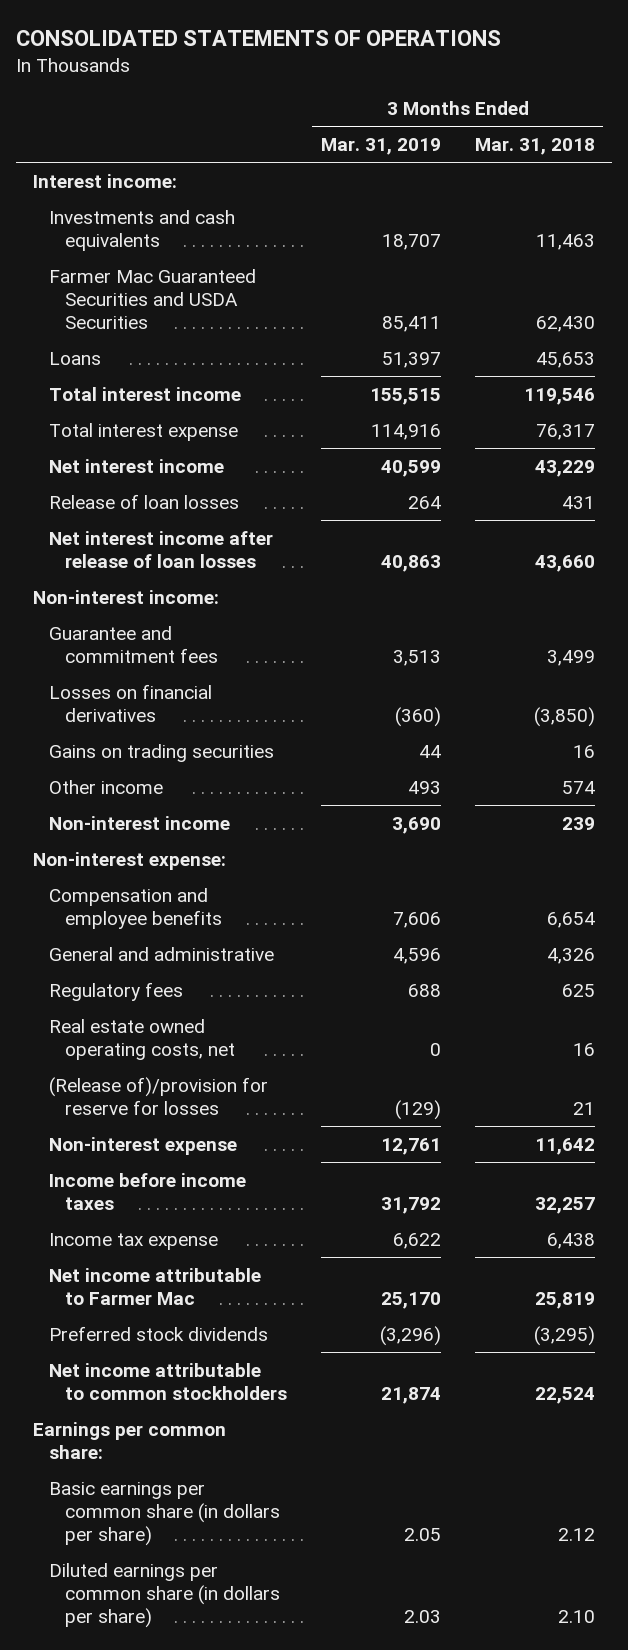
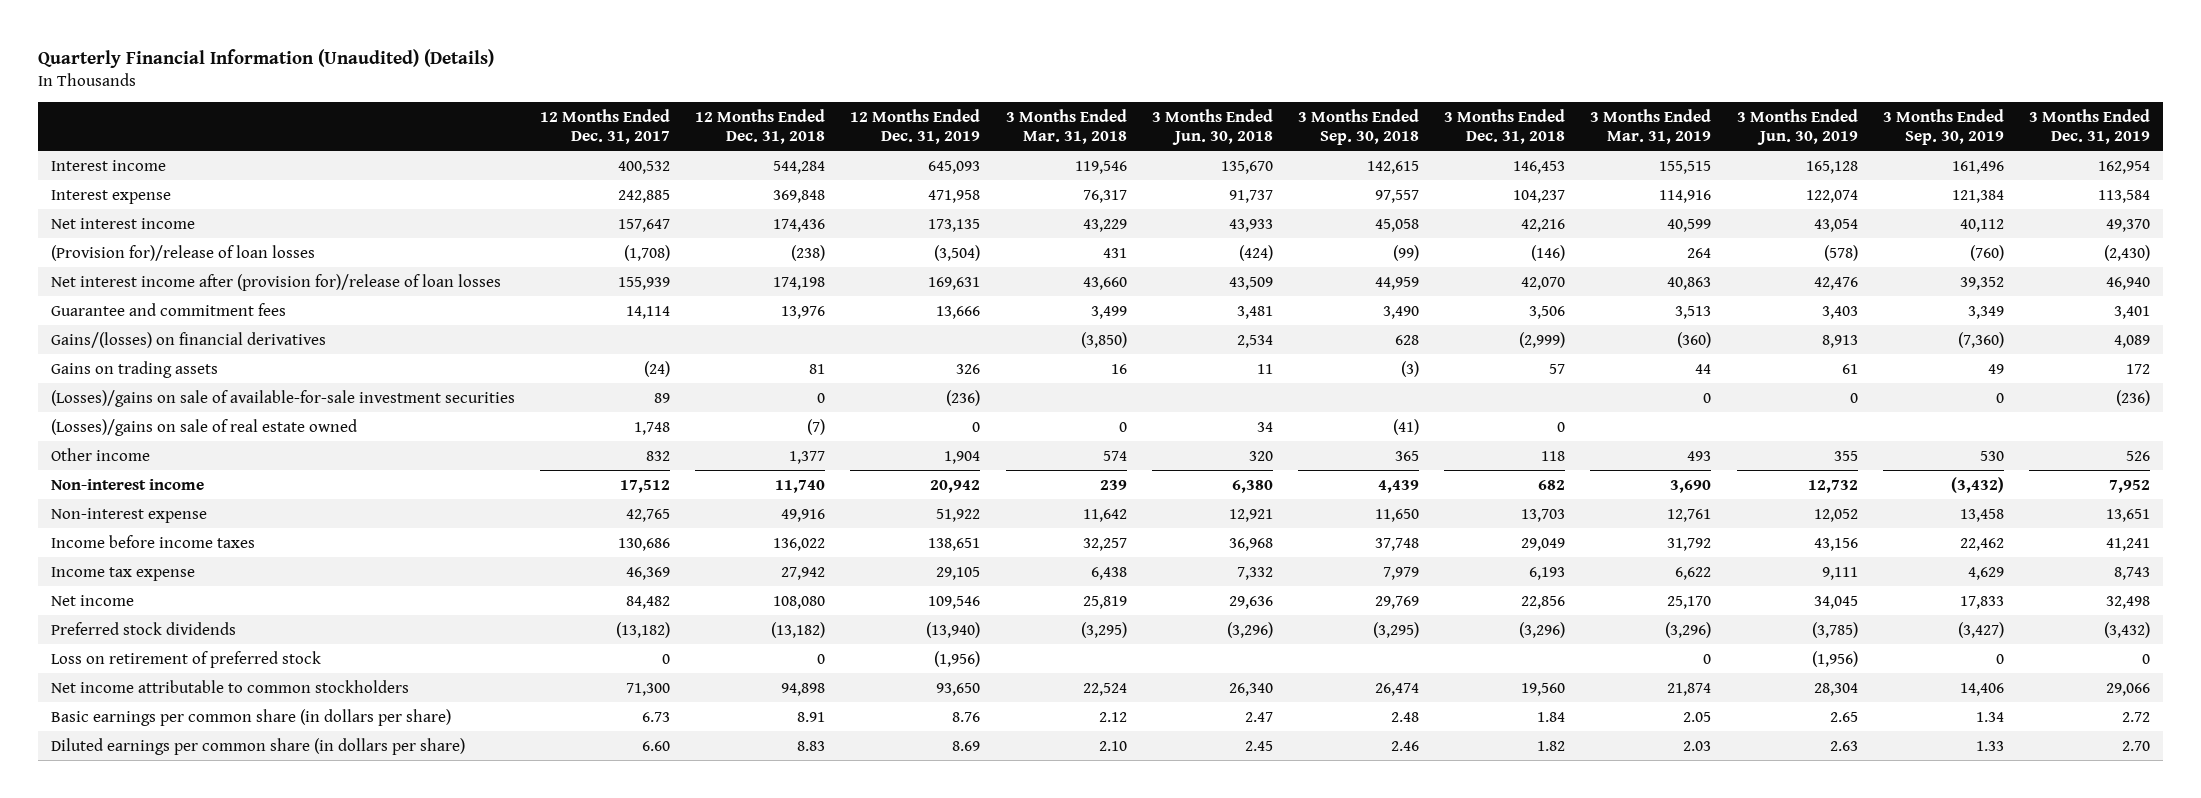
- CONSOLIDATED STATEMENTS OF OPERATIONS
+ Quarterly Financial Information (Unaudited) (Details)
- | 3 Months Ended Mar. 31, 2019 | 3 Months Ended Mar. 31, 2018
+ | 12 Months Ended Dec. 31, 2017 | 12 Months Ended Dec. 31, 2018 | 12 Months Ended Dec. 31, 2019 | 3 Months Ended Mar. 31, 2018 | 3 Months Ended Jun. 30, 2018 | 3 Months Ended Sep. 30, 2018 | 3 Months Ended Dec. 31, 2018 | 3 Months Ended Mar. 31, 2019 | 3 Months Ended Jun. 30, 2019 | 3 Months Ended Sep. 30, 2019 | 3 Months Ended Dec. 31, 2019
- Interest income:
- Investments and cash equivalents | 18,707 | 11,463
- Farmer Mac Guaranteed Securities and USDA Securities | 85,411 | 62,430
- Loans | 51,397 | 45,653
- Total interest income | 155,515 | 119,546
- Total interest expense | 114,916 | 76,317
+ Interest income | 400,532 | 544,284 | 645,093 | 119,546 | 135,670 | 142,615 | 146,453 | 155,515 | 165,128 | 161,496 | 162,954
+ Interest expense | 242,885 | 369,848 | 471,958 | 76,317 | 91,737 | 97,557 | 104,237 | 114,916 | 122,074 | 121,384 | 113,584
- Release of loan losses | 264 | 431
- Net interest income after release of loan losses | 40,863 | 43,660
- Non-interest income:
+ (Provision for)/release of loan losses | (1,708) | (238) | (3,504) | 431 | (424) | (99) | (146) | 264 | (578) | (760) | (2,430)
+ Net interest income after (provision for)/release of loan losses | 155,939 | 174,198 | 169,631 | 43,660 | 43,509 | 44,959 | 42,070 | 40,863 | 42,476 | 39,352 | 46,940
- Losses on financial derivatives | (360) | (3,850)
- Gains on trading securities | 44 | 16
+ Gains/(losses) on financial derivatives | | | | (3,850) | 2,534 | 628 | (2,999) | (360) | 8,913 | (7,360) | 4,089
+ Gains on trading assets | (24) | 81 | 326 | 16 | 11 | (3) | 57 | 44 | 61 | 49 | 172
+ (Losses)/gains on sale of available-for-sale investment securities | 89 | 0 | (236) | | | | | 0 | 0 | 0 | (236)
+ (Losses)/gains on sale of real estate owned | 1,748 | (7) | 0 | 0 | 34 | (41) | 0 | | | |
- Non-interest expense:
- Compensation and employee benefits | 7,606 | 6,654
- General and administrative | 4,596 | 4,326
- Regulatory fees | 688 | 625
- Real estate owned operating costs, net | 0 | 16
- (Release of)/provision for reserve for losses | (129) | 21
- Net income attributable to Farmer Mac | 25,170 | 25,819
+ Net income | 84,482 | 108,080 | 109,546 | 25,819 | 29,636 | 29,769 | 22,856 | 25,170 | 34,045 | 17,833 | 32,498
+ Loss on retirement of preferred stock | 0 | 0 | (1,956) | | | | | 0 | (1,956) | 0 | 0
- Earnings per common share:

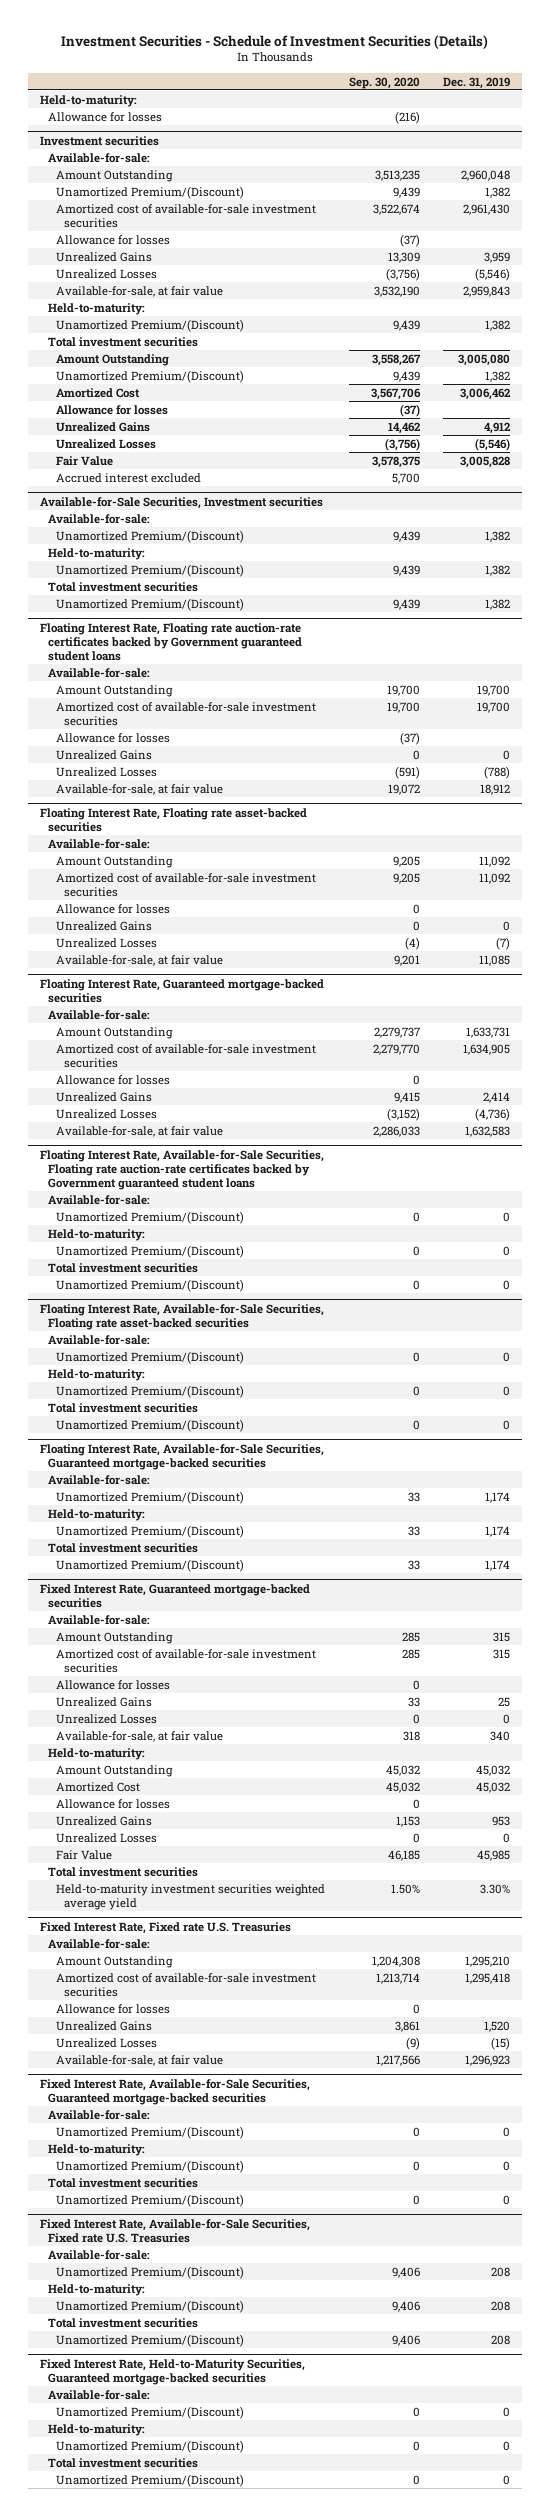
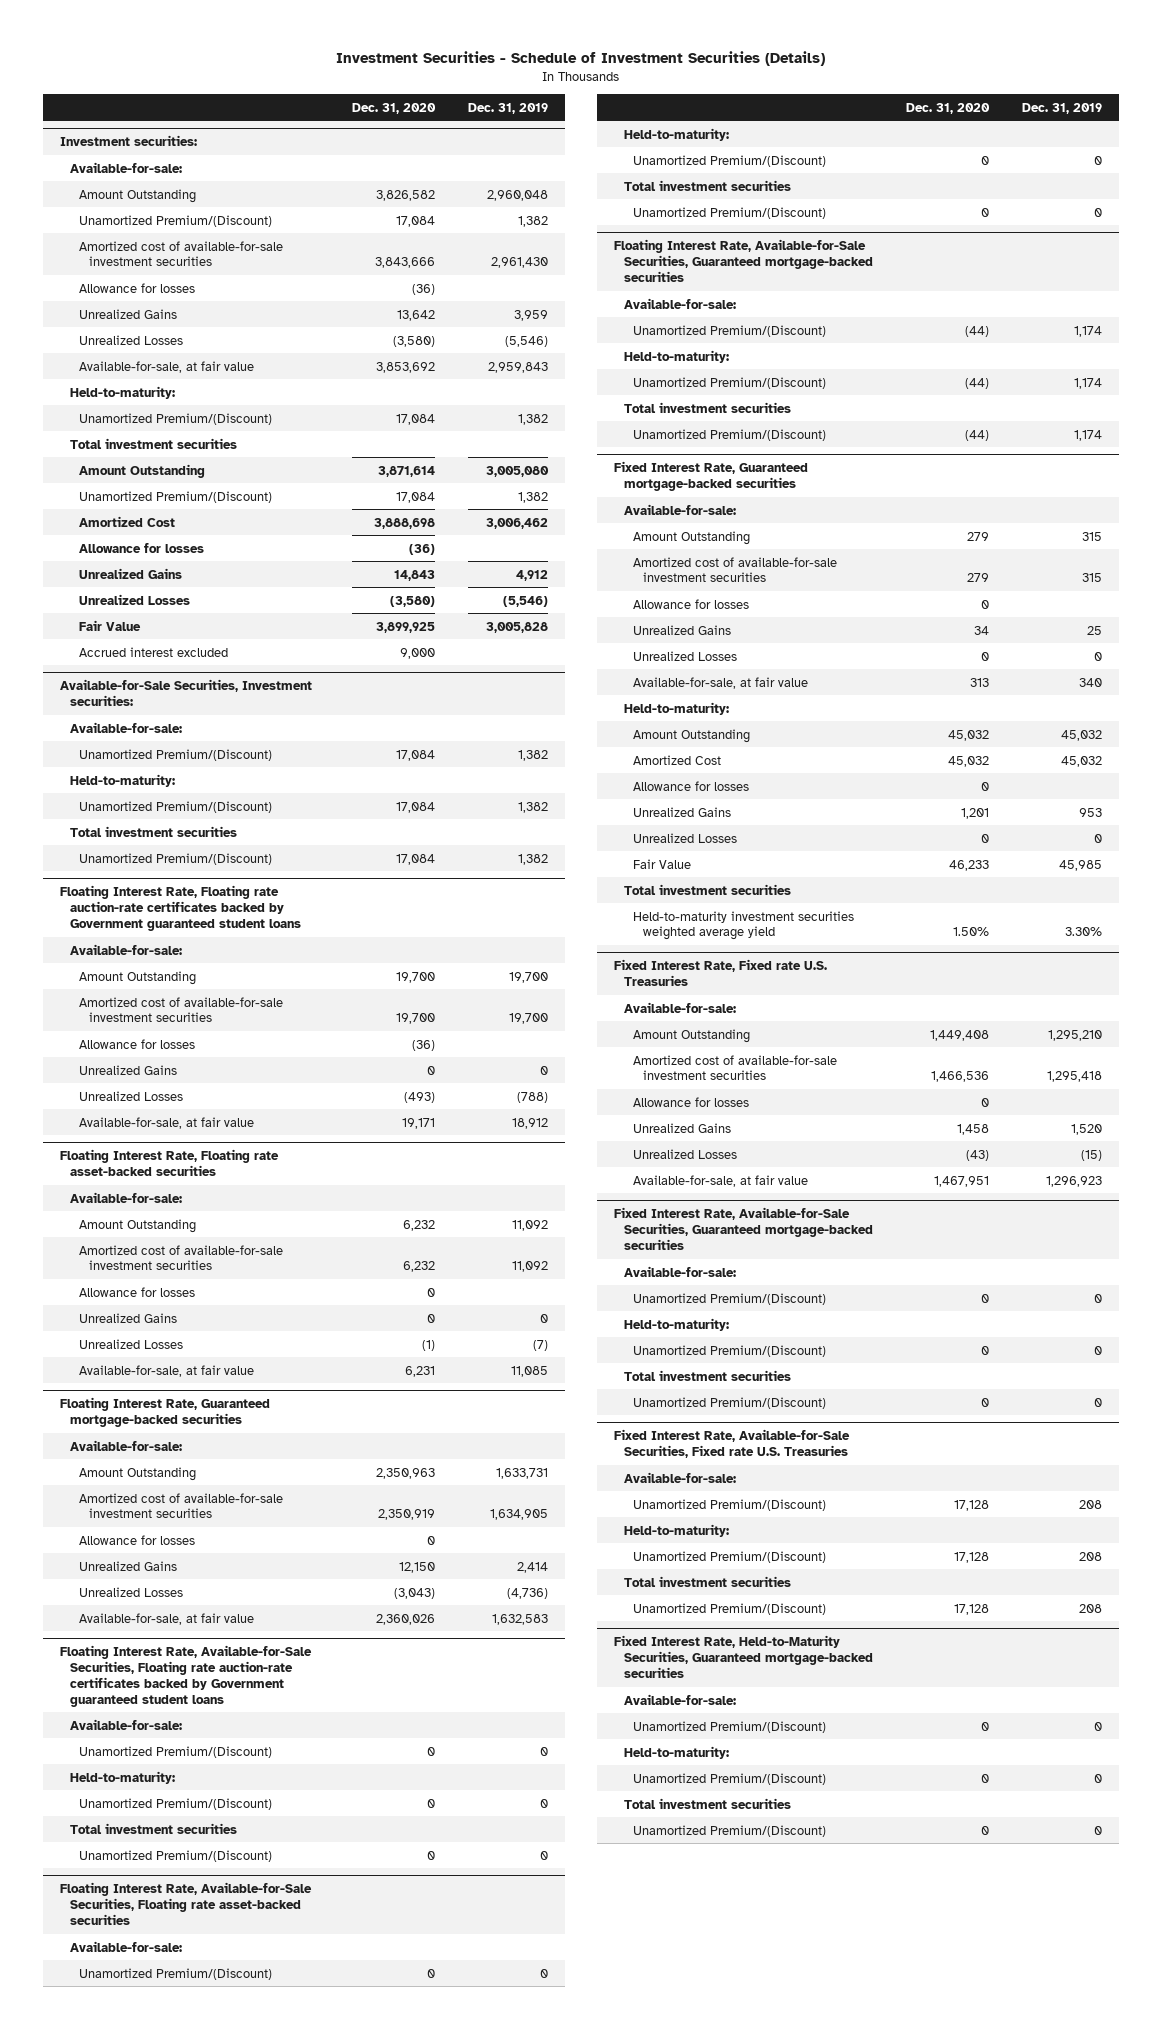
- | Sep. 30, 2020 | Dec. 31, 2019
+ | Dec. 31, 2020 | Dec. 31, 2019
- Held-to-maturity:
- Allowance for losses | (216) |
- Investment securities
+ Investment securities:
- Available-for-Sale Securities, Investment securities
+ Available-for-Sale Securities, Investment securities:

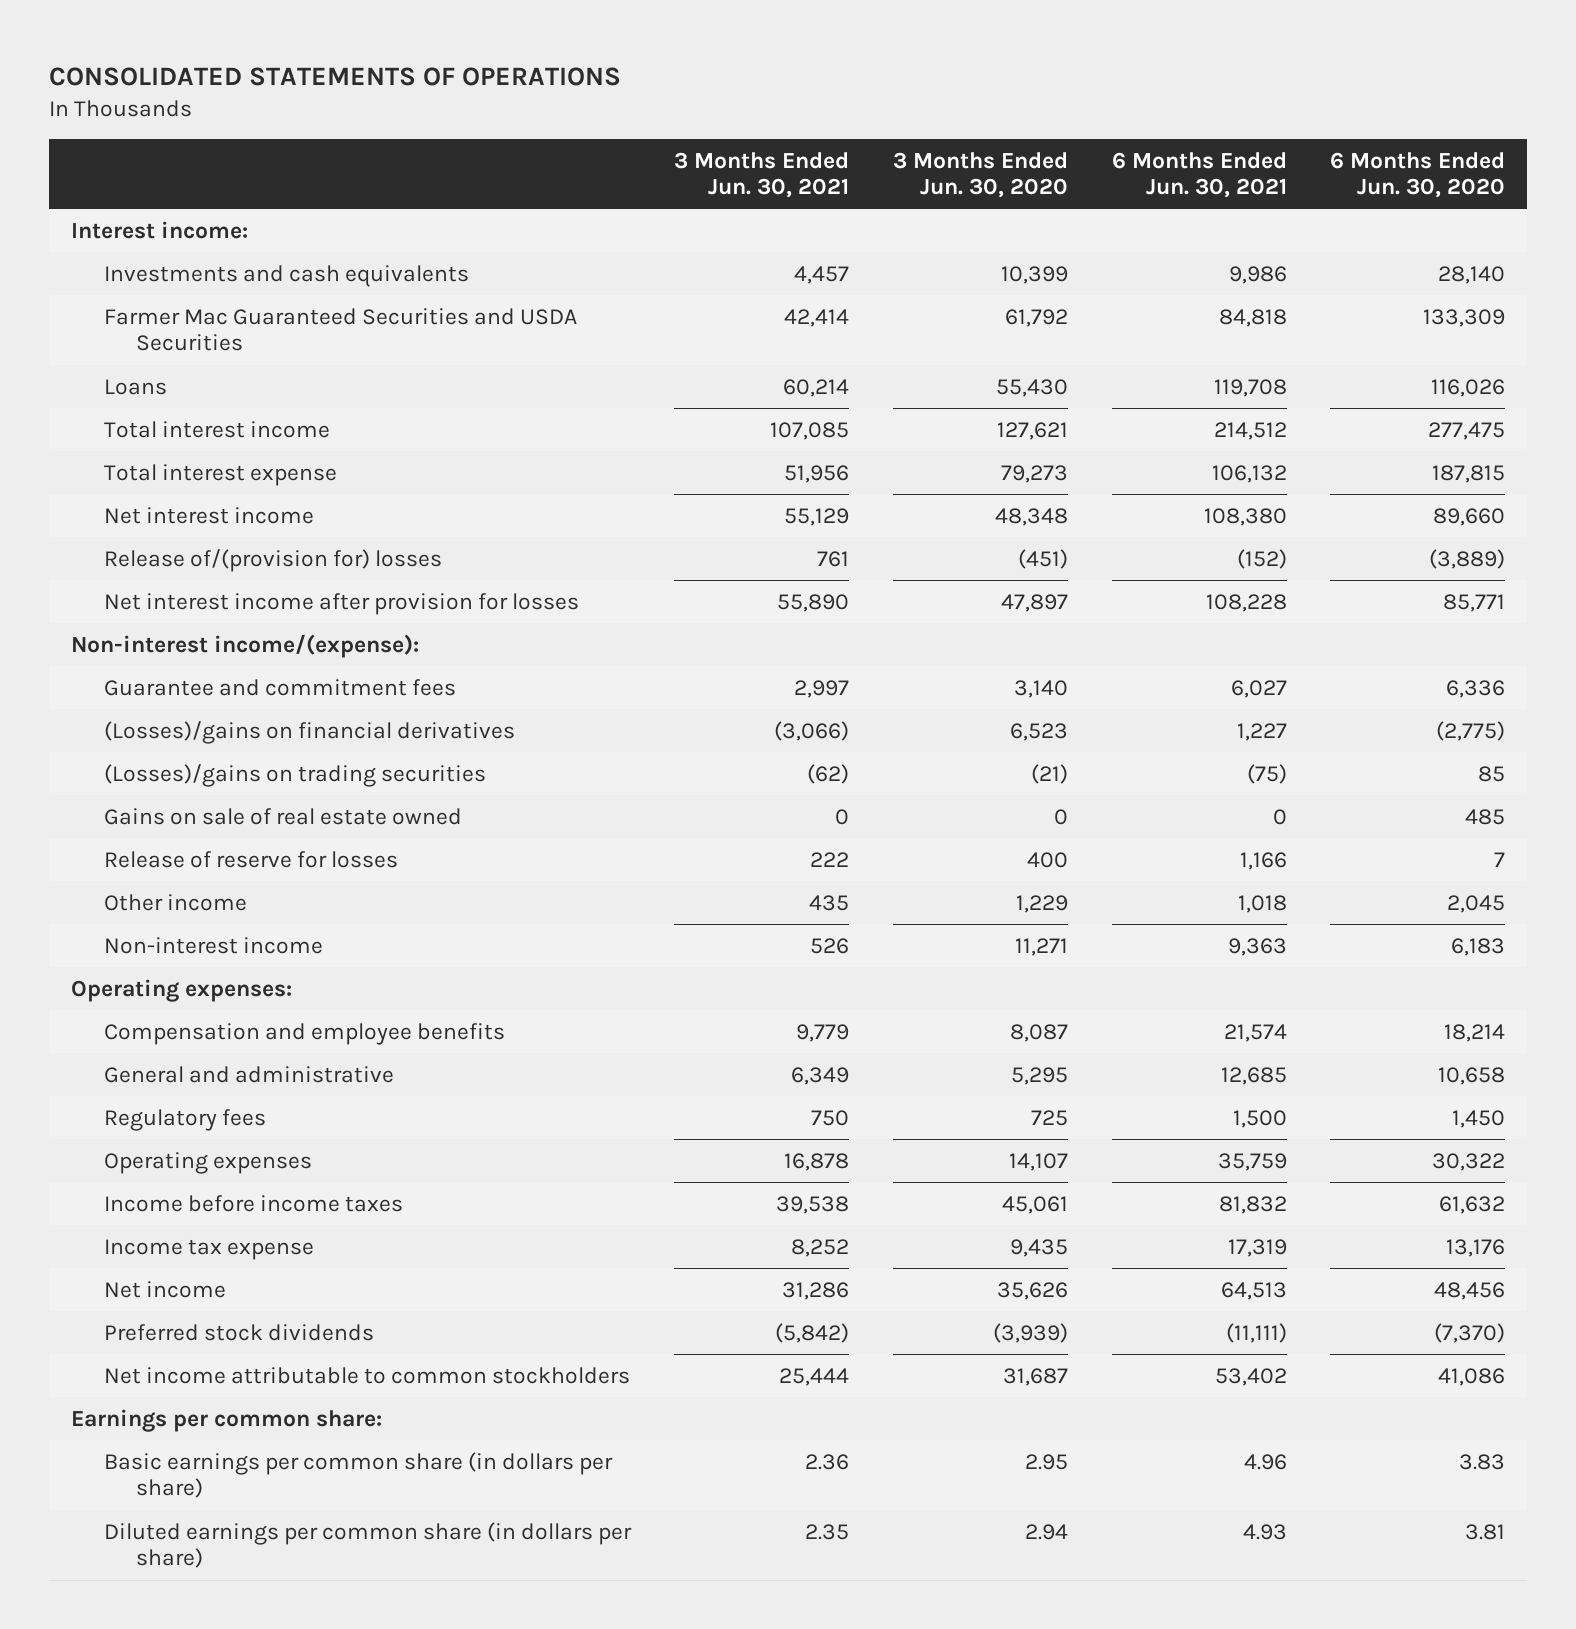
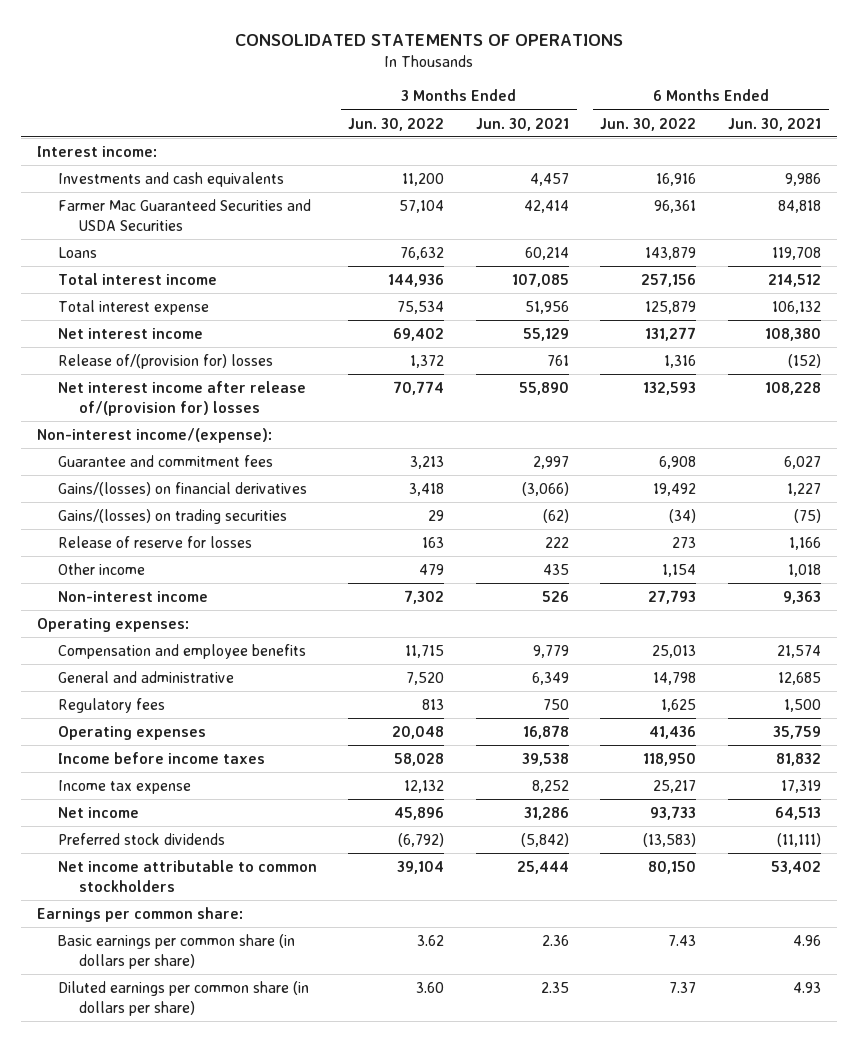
- | 3 Months Ended Jun. 30, 2021 | 3 Months Ended Jun. 30, 2020 | 6 Months Ended Jun. 30, 2021 | 6 Months Ended Jun. 30, 2020
+ | 3 Months Ended Jun. 30, 2022 | 3 Months Ended Jun. 30, 2021 | 6 Months Ended Jun. 30, 2022 | 6 Months Ended Jun. 30, 2021
- Net interest income after provision for losses | 55,890 | 47,897 | 108,228 | 85,771
+ Net interest income after release of/(provision for) losses | 70,774 | 55,890 | 132,593 | 108,228
- (Losses)/gains on financial derivatives | (3,066) | 6,523 | 1,227 | (2,775)
- (Losses)/gains on trading securities | (62) | (21) | (75) | 85
- Gains on sale of real estate owned | 0 | 0 | 0 | 485
+ Gains/(losses) on financial derivatives | 3,418 | (3,066) | 19,492 | 1,227
+ Gains/(losses) on trading securities | 29 | (62) | (34) | (75)

